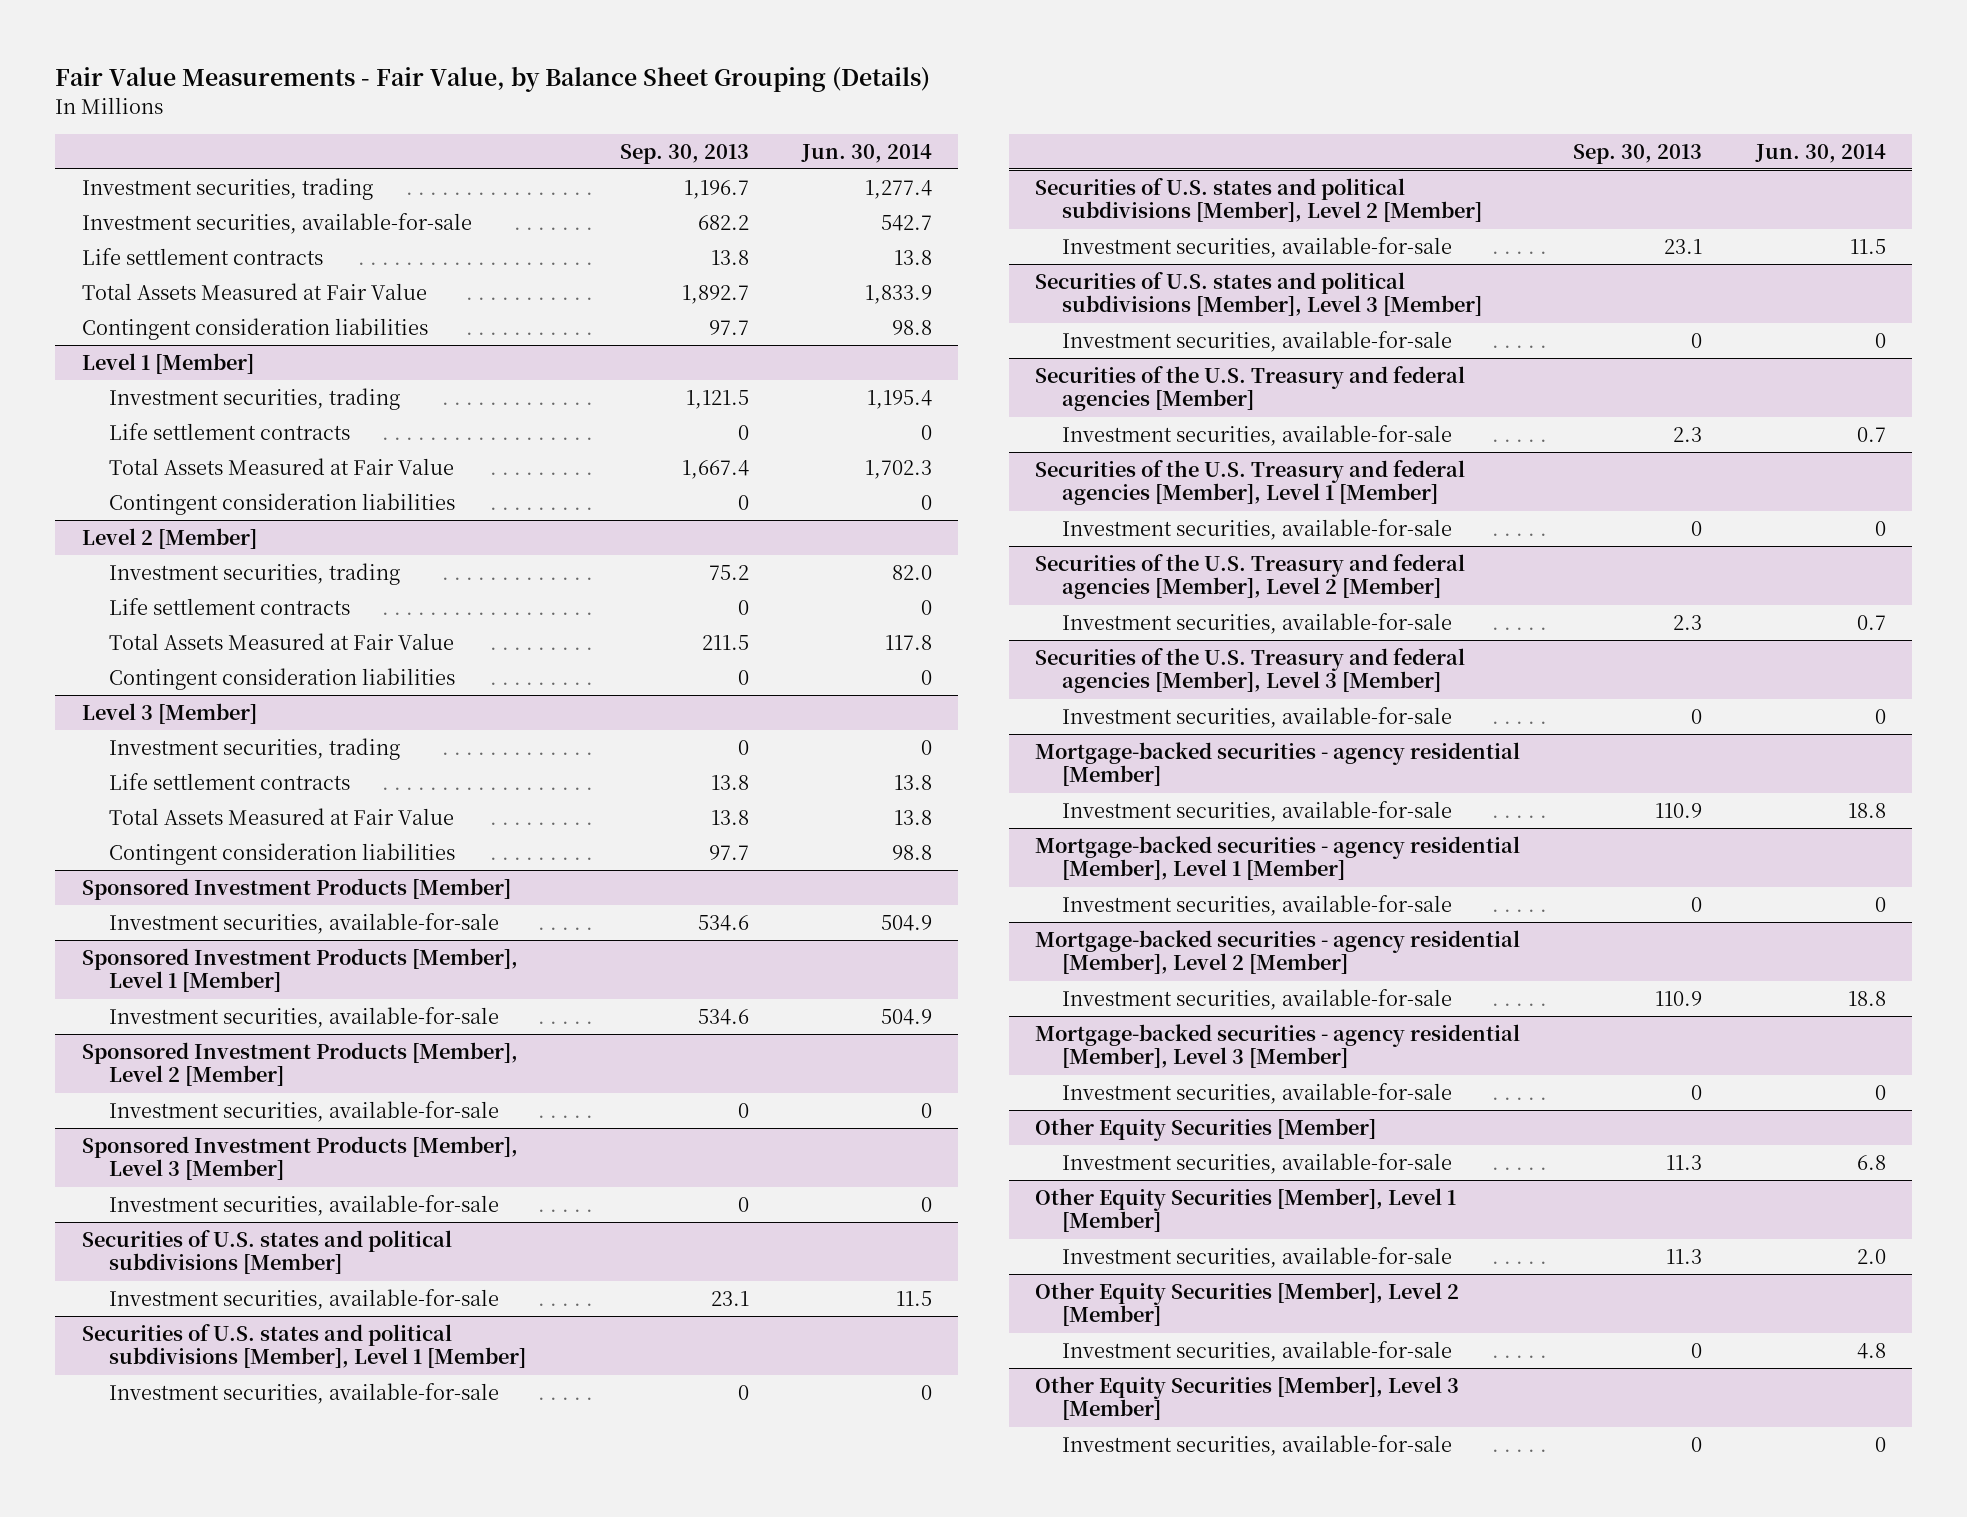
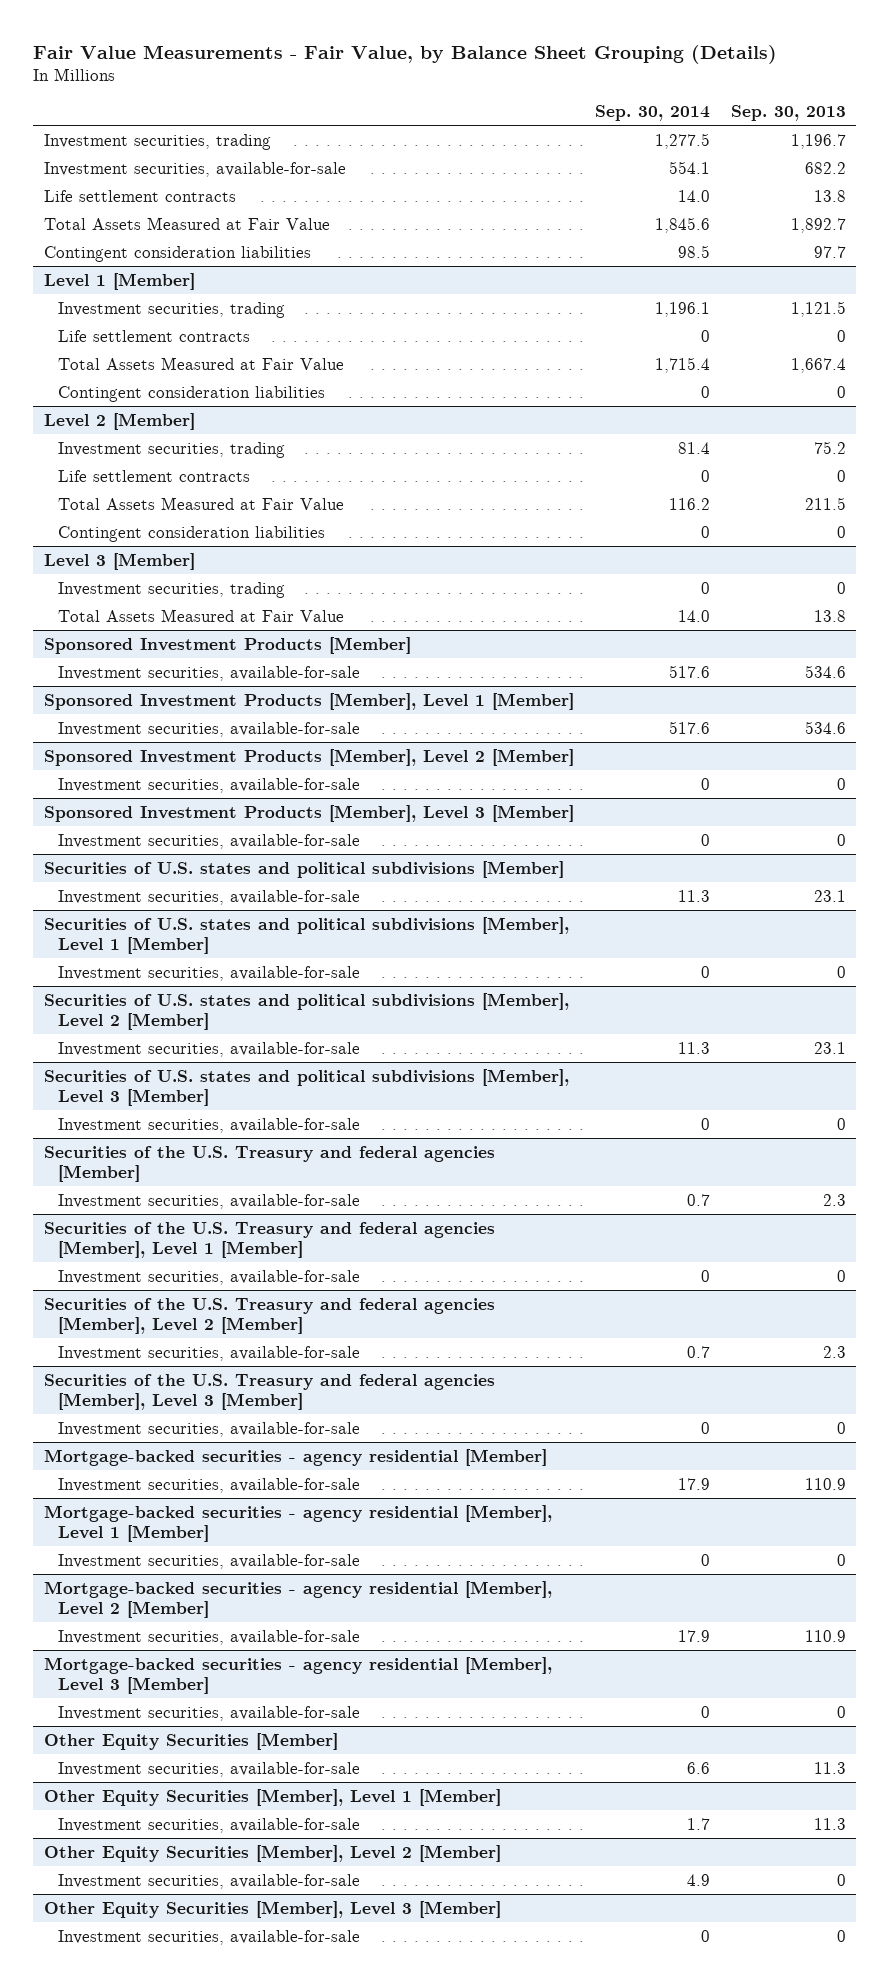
- | Sep. 30, 2013 | Jun. 30, 2014
+ | Sep. 30, 2014 | Sep. 30, 2013
@ Level 3 [Member]
- Life settlement contracts | 13.8 | 13.8
- Contingent consideration liabilities | 97.7 | 98.8

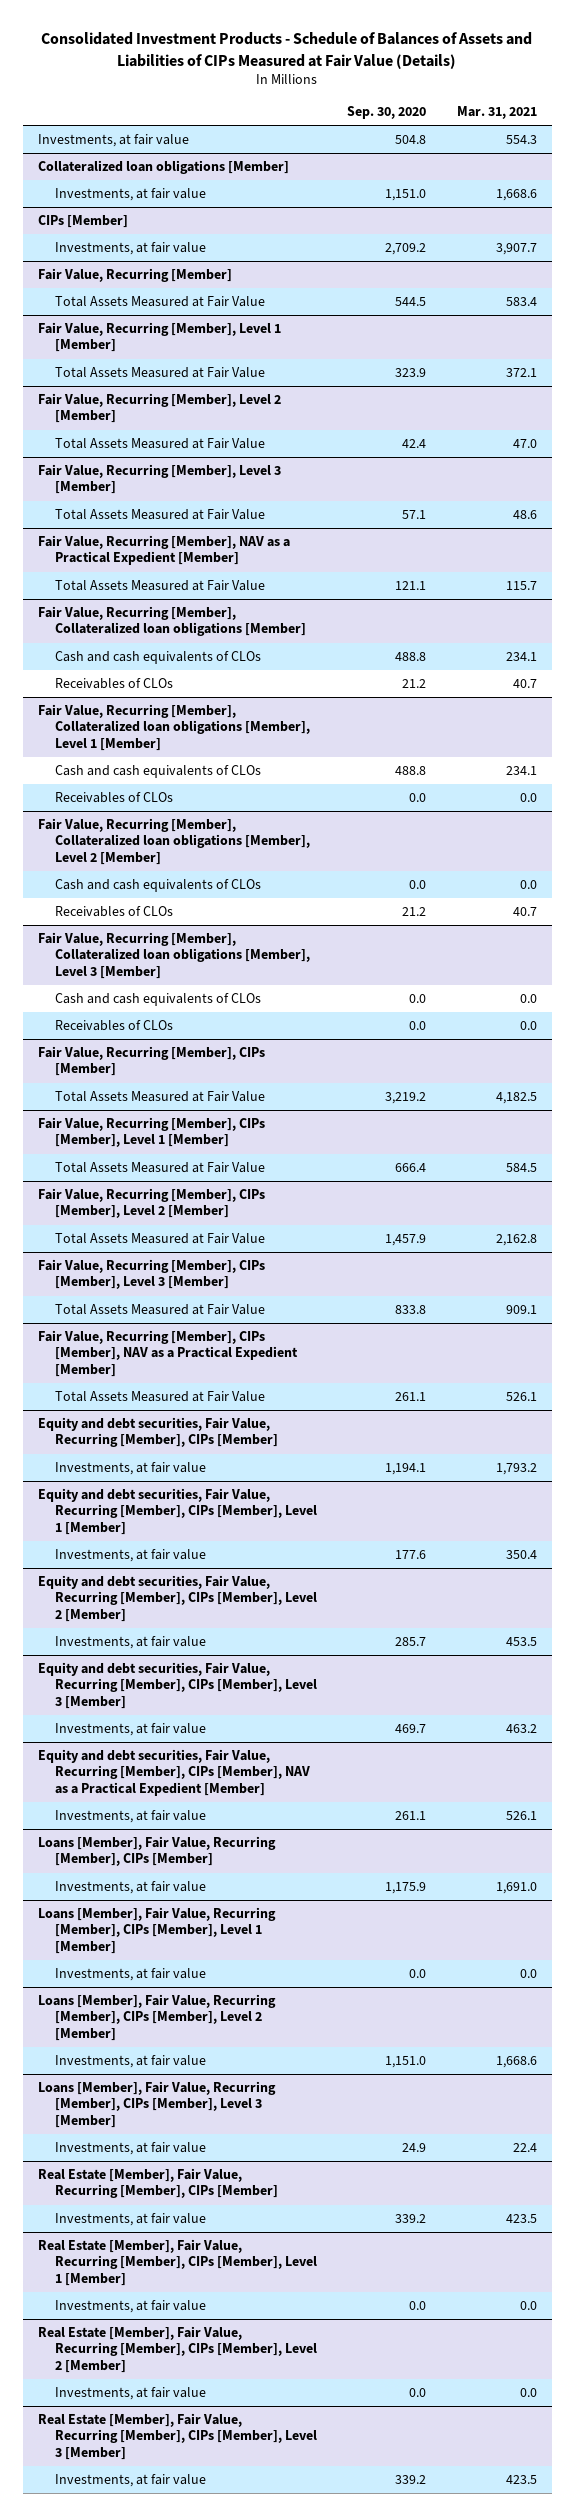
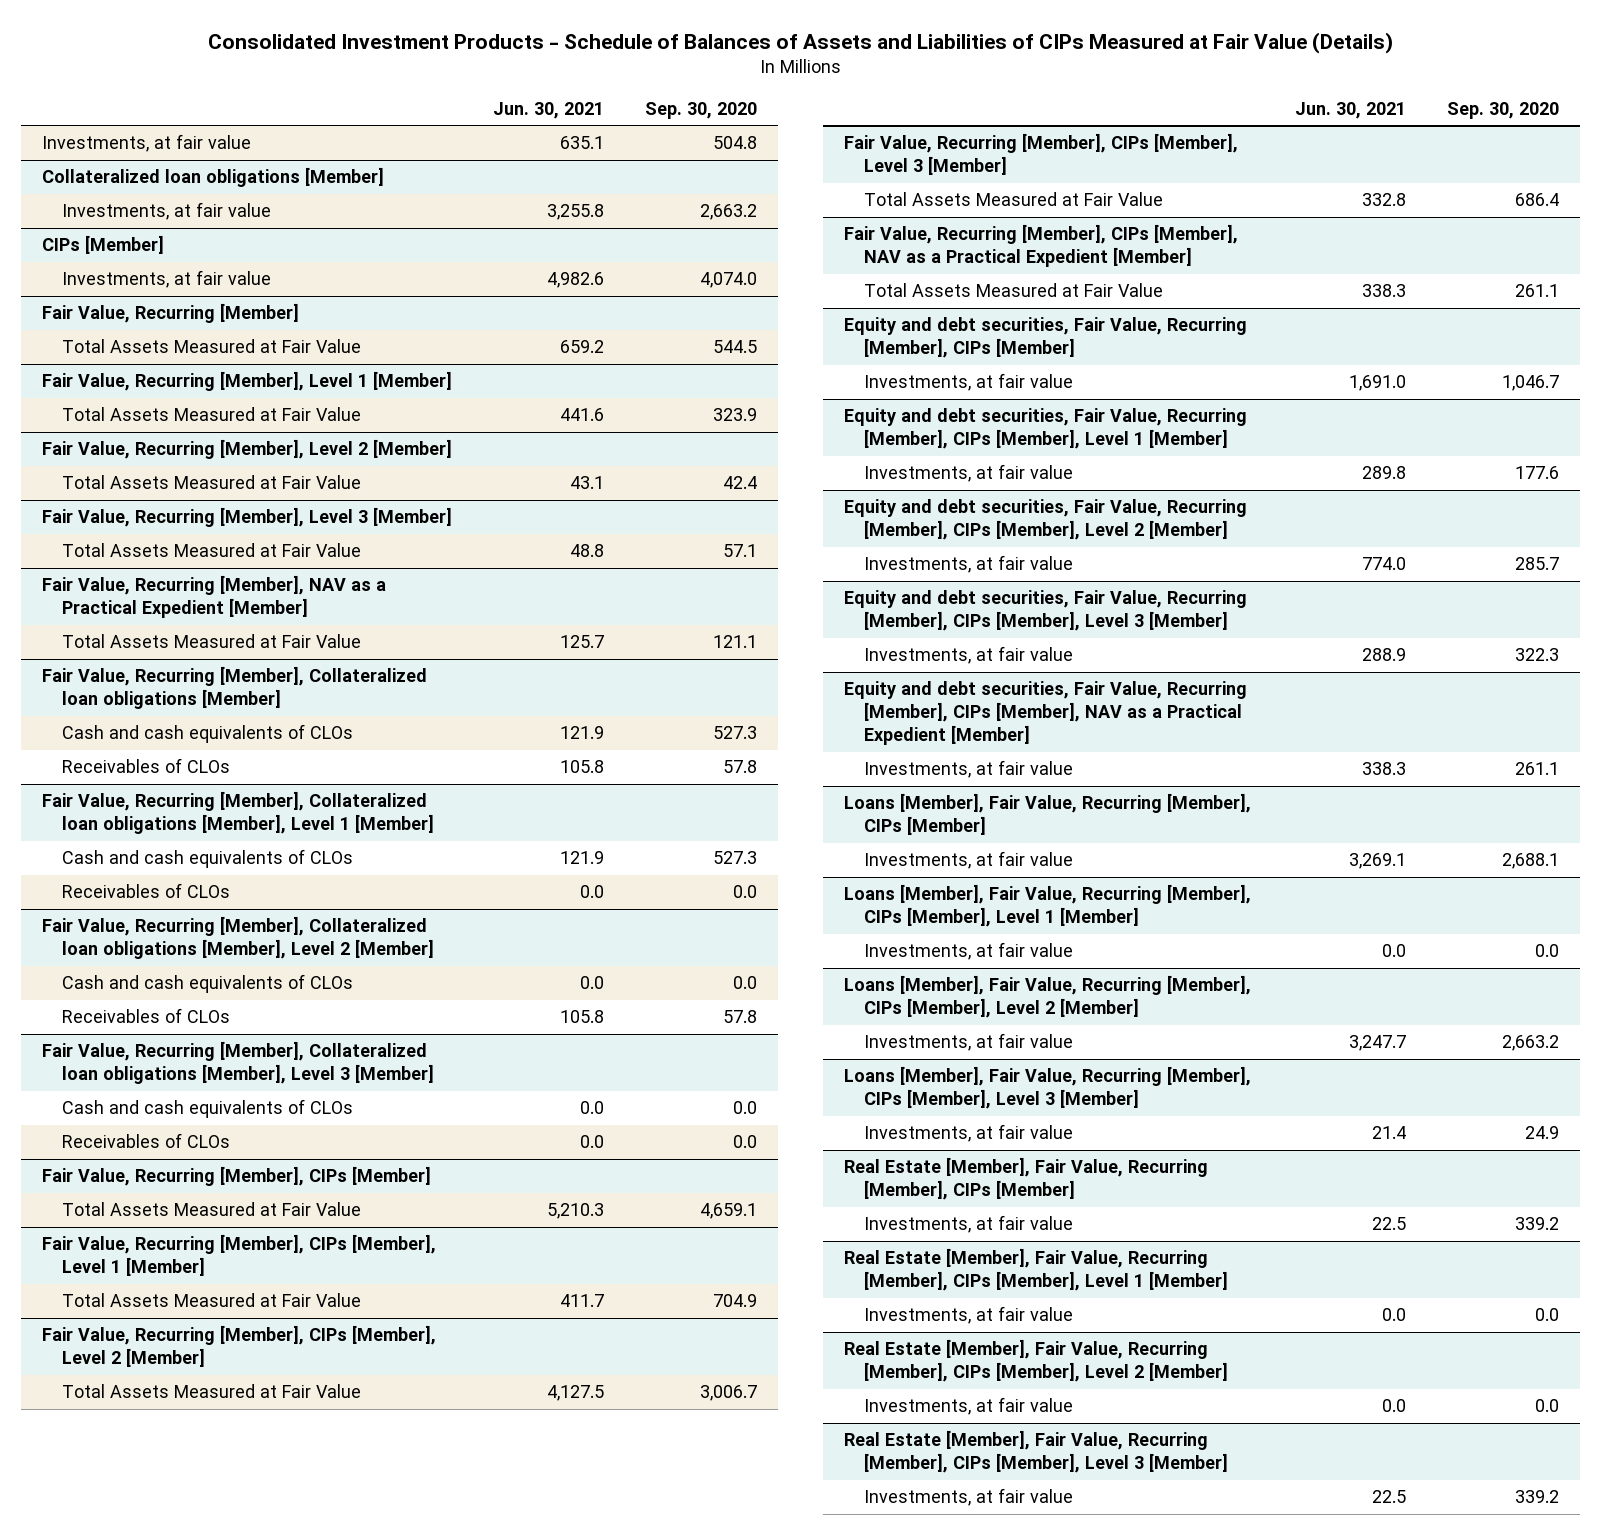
- | Sep. 30, 2020 | Mar. 31, 2021
+ | Jun. 30, 2021 | Sep. 30, 2020
@ Collateralized loan obligations [Member]
- Investments, at fair value | 1,151.0 | 1,668.6
+ Investments, at fair value | 3,255.8 | 2,663.2
@ CIPs [Member]
- Investments, at fair value | 2,709.2 | 3,907.7
+ Investments, at fair value | 4,982.6 | 4,074.0
@ Fair Value, Recurring [Member], Collateralized loan obligations [Member]
- Cash and cash equivalents of CLOs | 488.8 | 234.1
- Receivables of CLOs | 21.2 | 40.7
+ Cash and cash equivalents of CLOs | 121.9 | 527.3
+ Receivables of CLOs | 105.8 | 57.8
@ Fair Value, Recurring [Member], Collateralized loan obligations [Member], Level 1 [Member]
- Cash and cash equivalents of CLOs | 488.8 | 234.1
+ Cash and cash equivalents of CLOs | 121.9 | 527.3
@ Fair Value, Recurring [Member], Collateralized loan obligations [Member], Level 2 [Member]
- Receivables of CLOs | 21.2 | 40.7
+ Receivables of CLOs | 105.8 | 57.8
@ Fair Value, Recurring [Member], CIPs [Member]
- Total Assets Measured at Fair Value | 3,219.2 | 4,182.5
+ Total Assets Measured at Fair Value | 5,210.3 | 4,659.1
@ Fair Value, Recurring [Member], CIPs [Member], Level 1 [Member]
- Total Assets Measured at Fair Value | 666.4 | 584.5
+ Total Assets Measured at Fair Value | 411.7 | 704.9
@ Fair Value, Recurring [Member], CIPs [Member], Level 2 [Member]
- Total Assets Measured at Fair Value | 1,457.9 | 2,162.8
+ Total Assets Measured at Fair Value | 4,127.5 | 3,006.7
@ Fair Value, Recurring [Member], CIPs [Member], Level 3 [Member]
- Total Assets Measured at Fair Value | 833.8 | 909.1
+ Total Assets Measured at Fair Value | 332.8 | 686.4
@ Equity and debt securities, Fair Value, Recurring [Member], CIPs [Member]
- Investments, at fair value | 1,194.1 | 1,793.2
+ Investments, at fair value | 1,691.0 | 1,046.7
@ Equity and debt securities, Fair Value, Recurring [Member], CIPs [Member], Level 3 [Member]
- Investments, at fair value | 469.7 | 463.2
+ Investments, at fair value | 288.9 | 322.3
@ Loans [Member], Fair Value, Recurring [Member], CIPs [Member]
- Investments, at fair value | 1,175.9 | 1,691.0
+ Investments, at fair value | 3,269.1 | 2,688.1
@ Loans [Member], Fair Value, Recurring [Member], CIPs [Member], Level 2 [Member]
- Investments, at fair value | 1,151.0 | 1,668.6
+ Investments, at fair value | 3,247.7 | 2,663.2

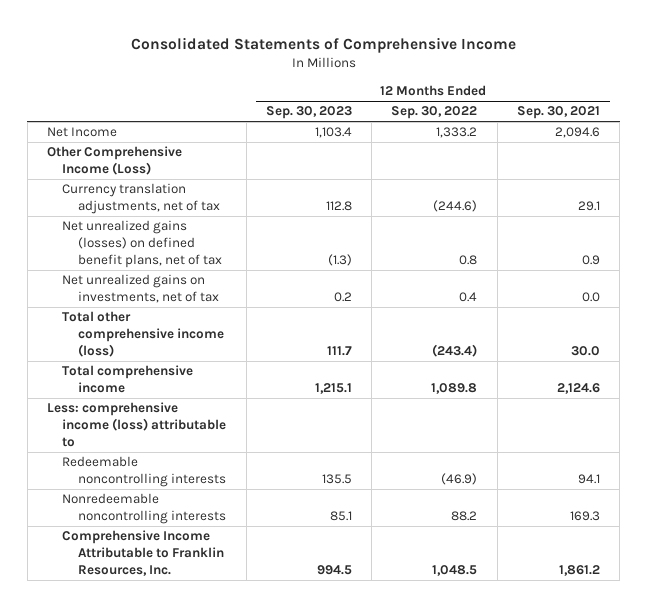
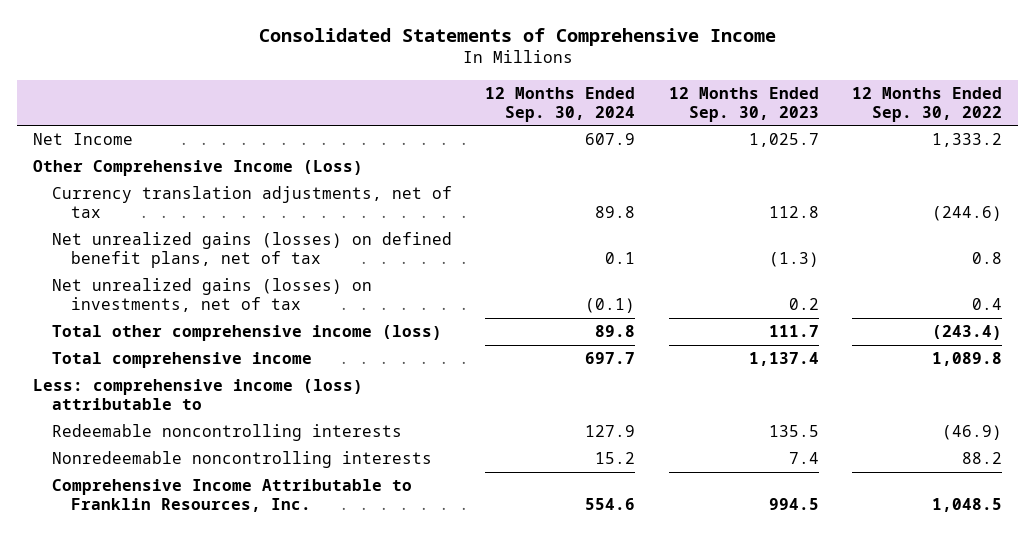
- | 12 Months Ended Sep. 30, 2023 | 12 Months Ended Sep. 30, 2022 | 12 Months Ended Sep. 30, 2021
+ | 12 Months Ended Sep. 30, 2024 | 12 Months Ended Sep. 30, 2023 | 12 Months Ended Sep. 30, 2022
- Net Income | 1,103.4 | 1,333.2 | 2,094.6
+ Net Income | 607.9 | 1,025.7 | 1,333.2
- Net unrealized gains on investments, net of tax | 0.2 | 0.4 | 0.0
+ Net unrealized gains (losses) on investments, net of tax | (0.1) | 0.2 | 0.4
- Total comprehensive income | 1,215.1 | 1,089.8 | 2,124.6
+ Total comprehensive income | 697.7 | 1,137.4 | 1,089.8
- Nonredeemable noncontrolling interests | 85.1 | 88.2 | 169.3
+ Nonredeemable noncontrolling interests | 15.2 | 7.4 | 88.2

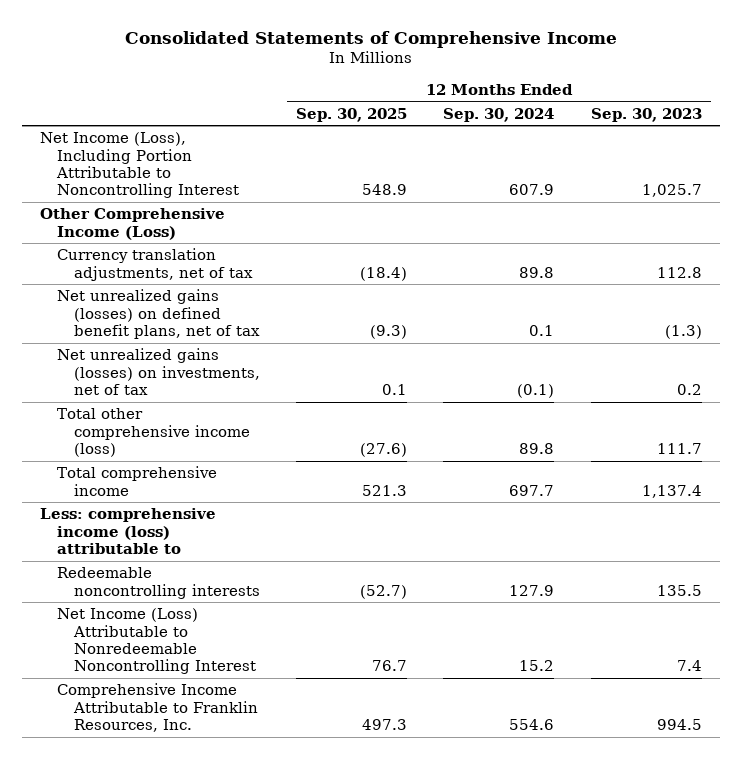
- | 12 Months Ended Sep. 30, 2024 | 12 Months Ended Sep. 30, 2023 | 12 Months Ended Sep. 30, 2022
+ | 12 Months Ended Sep. 30, 2025 | 12 Months Ended Sep. 30, 2024 | 12 Months Ended Sep. 30, 2023
- Net Income | 607.9 | 1,025.7 | 1,333.2
+ Net Income (Loss), Including Portion Attributable to Noncontrolling Interest | 548.9 | 607.9 | 1,025.7
- Nonredeemable noncontrolling interests | 15.2 | 7.4 | 88.2
+ Net Income (Loss) Attributable to Nonredeemable Noncontrolling Interest | 76.7 | 15.2 | 7.4

